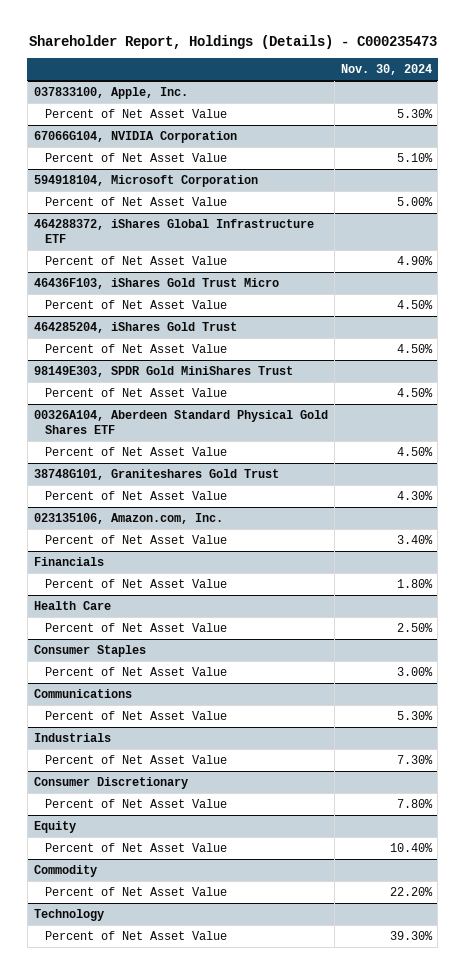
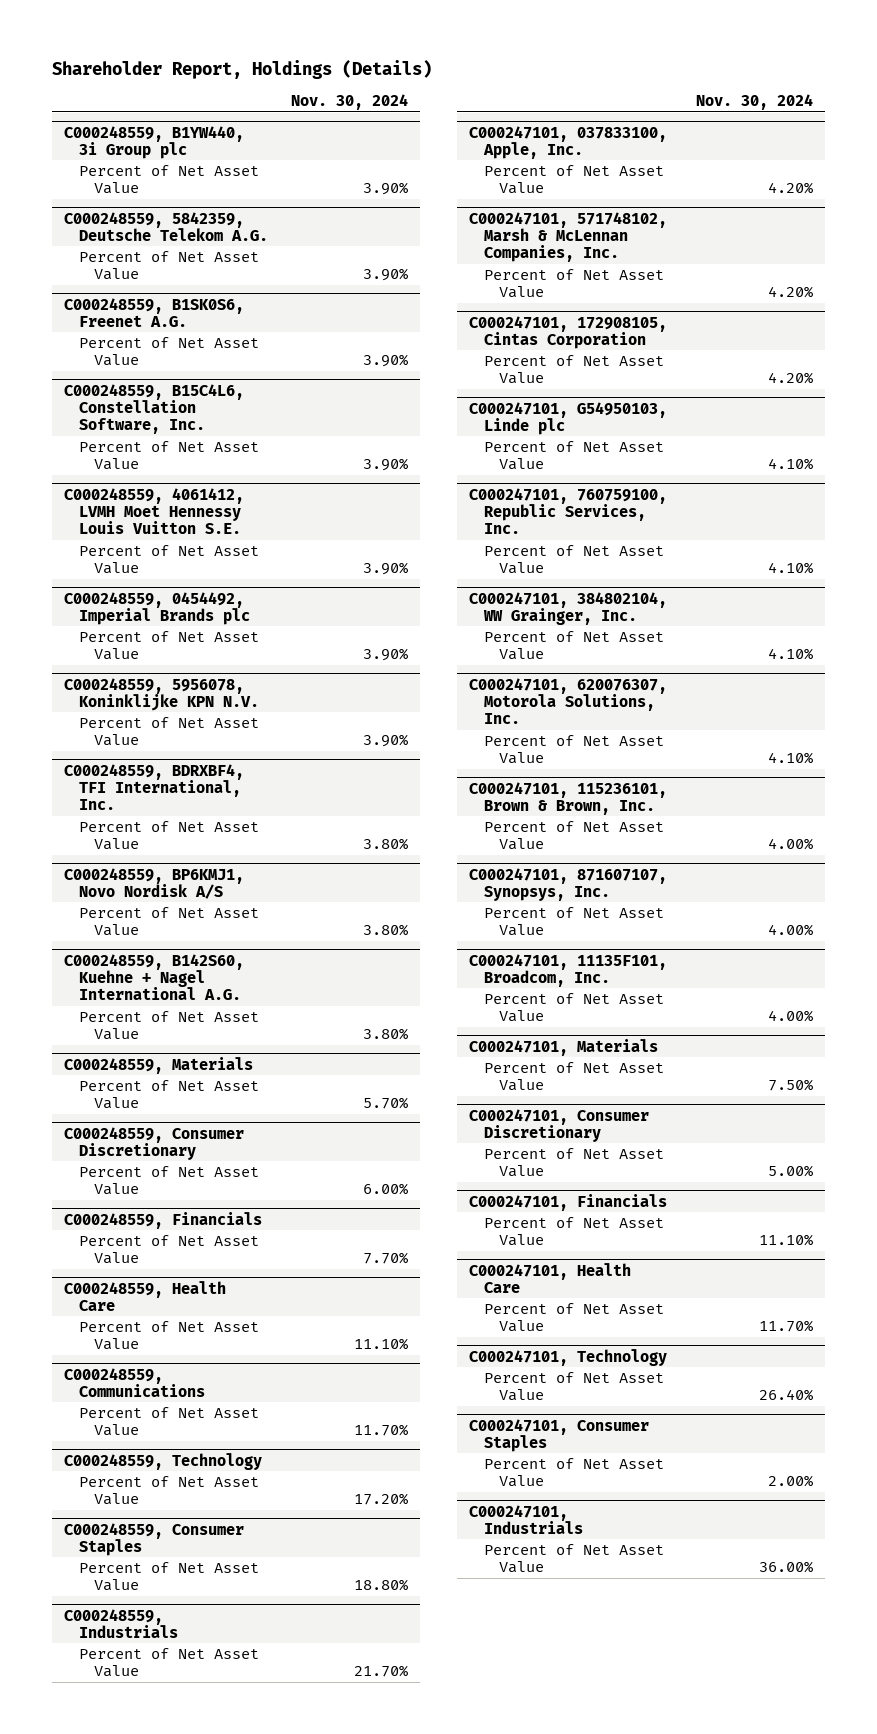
- Shareholder Report, Holdings (Details) - C000235473
+ Shareholder Report, Holdings (Details)
- 037833100, Apple, Inc.
- Percent of Net Asset Value | 5.30%
- 67066G104, NVIDIA Corporation
- Percent of Net Asset Value | 5.10%
- 594918104, Microsoft Corporation
+ C000248559, B1YW440, 3i Group plc
+ Percent of Net Asset Value | 3.90%
+ C000248559, 5842359, Deutsche Telekom A.G.
+ Percent of Net Asset Value | 3.90%
+ C000248559, B1SK0S6, Freenet A.G.
+ Percent of Net Asset Value | 3.90%
+ C000248559, B15C4L6, Constellation Software, Inc.
+ Percent of Net Asset Value | 3.90%
+ C000248559, 4061412, LVMH Moet Hennessy Louis Vuitton S.E.
+ Percent of Net Asset Value | 3.90%
+ C000248559, 0454492, Imperial Brands plc
+ Percent of Net Asset Value | 3.90%
+ C000248559, 5956078, Koninklijke KPN N.V.
+ Percent of Net Asset Value | 3.90%
+ C000248559, BDRXBF4, TFI International, Inc.
+ Percent of Net Asset Value | 3.80%
+ C000248559, BP6KMJ1, Novo Nordisk A/S
+ Percent of Net Asset Value | 3.80%
+ C000248559, B142S60, Kuehne + Nagel International A.G.
+ Percent of Net Asset Value | 3.80%
+ C000248559, Materials
+ Percent of Net Asset Value | 5.70%
+ C000248559, Consumer Discretionary
+ Percent of Net Asset Value | 6.00%
+ C000248559, Financials
+ Percent of Net Asset Value | 7.70%
+ C000248559, Health Care
+ Percent of Net Asset Value | 11.10%
+ C000248559, Communications
+ Percent of Net Asset Value | 11.70%
+ C000248559, Technology
+ Percent of Net Asset Value | 17.20%
+ C000248559, Consumer Staples
+ Percent of Net Asset Value | 18.80%
+ C000248559, Industrials
+ Percent of Net Asset Value | 21.70%
+ C000247101, 037833100, Apple, Inc.
+ Percent of Net Asset Value | 4.20%
+ C000247101, 571748102, Marsh & McLennan Companies, Inc.
+ Percent of Net Asset Value | 4.20%
+ C000247101, 172908105, Cintas Corporation
+ Percent of Net Asset Value | 4.20%
+ C000247101, G54950103, Linde plc
+ Percent of Net Asset Value | 4.10%
+ C000247101, 760759100, Republic Services, Inc.
+ Percent of Net Asset Value | 4.10%
+ C000247101, 384802104, WW Grainger, Inc.
+ Percent of Net Asset Value | 4.10%
+ C000247101, 620076307, Motorola Solutions, Inc.
+ Percent of Net Asset Value | 4.10%
+ C000247101, 115236101, Brown & Brown, Inc.
+ Percent of Net Asset Value | 4.00%
+ C000247101, 871607107, Synopsys, Inc.
+ Percent of Net Asset Value | 4.00%
+ C000247101, 11135F101, Broadcom, Inc.
+ Percent of Net Asset Value | 4.00%
+ C000247101, Materials
+ Percent of Net Asset Value | 7.50%
+ C000247101, Consumer Discretionary
- 464288372, iShares Global Infrastructure ETF
- Percent of Net Asset Value | 4.90%
- 46436F103, iShares Gold Trust Micro
- Percent of Net Asset Value | 4.50%
- 464285204, iShares Gold Trust
- Percent of Net Asset Value | 4.50%
- 98149E303, SPDR Gold MiniShares Trust
- Percent of Net Asset Value | 4.50%
- 00326A104, Aberdeen Standard Physical Gold Shares ETF
- Percent of Net Asset Value | 4.50%
- 38748G101, Graniteshares Gold Trust
- Percent of Net Asset Value | 4.30%
- 023135106, Amazon.com, Inc.
- Percent of Net Asset Value | 3.40%
- Financials
- Percent of Net Asset Value | 1.80%
- Health Care
- Percent of Net Asset Value | 2.50%
- Consumer Staples
- Percent of Net Asset Value | 3.00%
- Communications
- Percent of Net Asset Value | 5.30%
- Industrials
- Percent of Net Asset Value | 7.30%
- Consumer Discretionary
- Percent of Net Asset Value | 7.80%
- Equity
- Percent of Net Asset Value | 10.40%
- Commodity
- Percent of Net Asset Value | 22.20%
- Technology
- Percent of Net Asset Value | 39.30%
+ C000247101, Financials
+ Percent of Net Asset Value | 11.10%
+ C000247101, Health Care
+ Percent of Net Asset Value | 11.70%
+ C000247101, Technology
+ Percent of Net Asset Value | 26.40%
+ C000247101, Consumer Staples
+ Percent of Net Asset Value | 2.00%
+ C000247101, Industrials
+ Percent of Net Asset Value | 36.00%

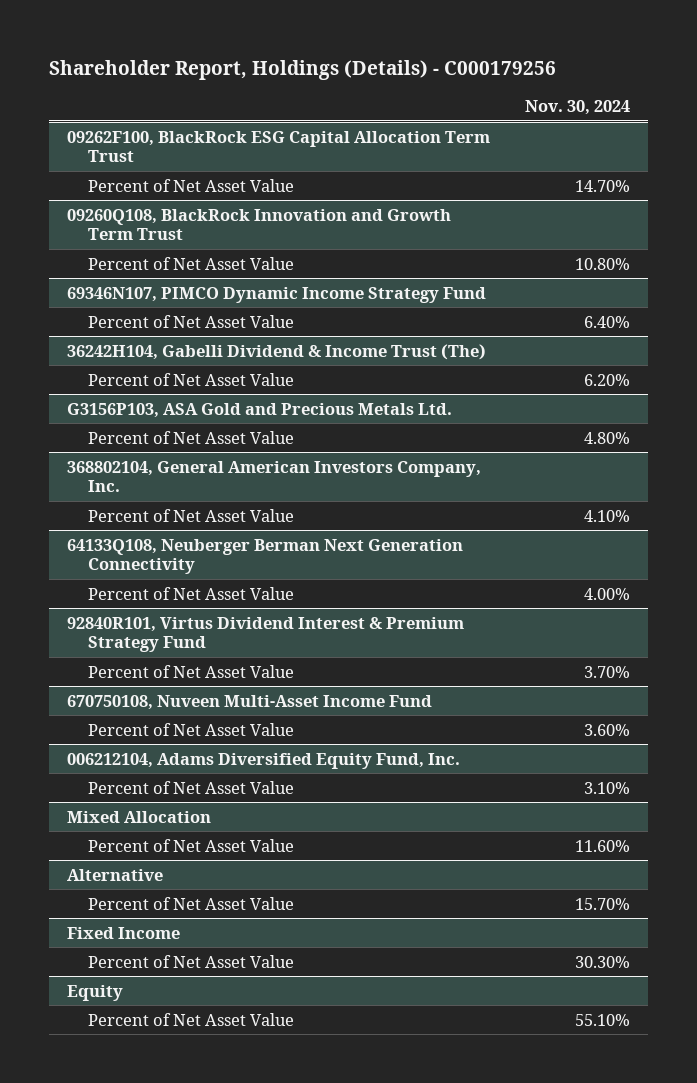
- Shareholder Report, Holdings (Details)
+ Shareholder Report, Holdings (Details) - C000179256
- C000248559, B1YW440, 3i Group plc
- Percent of Net Asset Value | 3.90%
- C000248559, 5842359, Deutsche Telekom A.G.
- Percent of Net Asset Value | 3.90%
- C000248559, B1SK0S6, Freenet A.G.
- Percent of Net Asset Value | 3.90%
- C000248559, B15C4L6, Constellation Software, Inc.
- Percent of Net Asset Value | 3.90%
- C000248559, 4061412, LVMH Moet Hennessy Louis Vuitton S.E.
- Percent of Net Asset Value | 3.90%
- C000248559, 0454492, Imperial Brands plc
- Percent of Net Asset Value | 3.90%
- C000248559, 5956078, Koninklijke KPN N.V.
- Percent of Net Asset Value | 3.90%
- C000248559, BDRXBF4, TFI International, Inc.
- Percent of Net Asset Value | 3.80%
- C000248559, BP6KMJ1, Novo Nordisk A/S
- Percent of Net Asset Value | 3.80%
- C000248559, B142S60, Kuehne + Nagel International A.G.
- Percent of Net Asset Value | 3.80%
- C000248559, Materials
- Percent of Net Asset Value | 5.70%
- C000248559, Consumer Discretionary
- Percent of Net Asset Value | 6.00%
- C000248559, Financials
- Percent of Net Asset Value | 7.70%
- C000248559, Health Care
- Percent of Net Asset Value | 11.10%
- C000248559, Communications
- Percent of Net Asset Value | 11.70%
- C000248559, Technology
- Percent of Net Asset Value | 17.20%
- C000248559, Consumer Staples
- Percent of Net Asset Value | 18.80%
- C000248559, Industrials
- Percent of Net Asset Value | 21.70%
- C000247101, 037833100, Apple, Inc.
- Percent of Net Asset Value | 4.20%
- C000247101, 571748102, Marsh & McLennan Companies, Inc.
- Percent of Net Asset Value | 4.20%
- C000247101, 172908105, Cintas Corporation
- Percent of Net Asset Value | 4.20%
- C000247101, G54950103, Linde plc
- Percent of Net Asset Value | 4.10%
- C000247101, 760759100, Republic Services, Inc.
- Percent of Net Asset Value | 4.10%
- C000247101, 384802104, WW Grainger, Inc.
- Percent of Net Asset Value | 4.10%
- C000247101, 620076307, Motorola Solutions, Inc.
+ 09262F100, BlackRock ESG Capital Allocation Term Trust
+ Percent of Net Asset Value | 14.70%
+ 09260Q108, BlackRock Innovation and Growth Term Trust
+ Percent of Net Asset Value | 10.80%
+ 69346N107, PIMCO Dynamic Income Strategy Fund
+ Percent of Net Asset Value | 6.40%
+ 36242H104, Gabelli Dividend & Income Trust (The)
+ Percent of Net Asset Value | 6.20%
+ G3156P103, ASA Gold and Precious Metals Ltd.
+ Percent of Net Asset Value | 4.80%
+ 368802104, General American Investors Company, Inc.
- C000247101, 115236101, Brown & Brown, Inc.
- Percent of Net Asset Value | 4.00%
- C000247101, 871607107, Synopsys, Inc.
- Percent of Net Asset Value | 4.00%
- C000247101, 11135F101, Broadcom, Inc.
+ 64133Q108, Neuberger Berman Next Generation Connectivity
- C000247101, Materials
- Percent of Net Asset Value | 7.50%
- C000247101, Consumer Discretionary
- Percent of Net Asset Value | 5.00%
- C000247101, Financials
- Percent of Net Asset Value | 11.10%
- C000247101, Health Care
- Percent of Net Asset Value | 11.70%
- C000247101, Technology
- Percent of Net Asset Value | 26.40%
- C000247101, Consumer Staples
- Percent of Net Asset Value | 2.00%
- C000247101, Industrials
- Percent of Net Asset Value | 36.00%
+ 92840R101, Virtus Dividend Interest & Premium Strategy Fund
+ Percent of Net Asset Value | 3.70%
+ 670750108, Nuveen Multi-Asset Income Fund
+ Percent of Net Asset Value | 3.60%
+ 006212104, Adams Diversified Equity Fund, Inc.
+ Percent of Net Asset Value | 3.10%
+ Mixed Allocation
+ Percent of Net Asset Value | 11.60%
+ Alternative
+ Percent of Net Asset Value | 15.70%
+ Fixed Income
+ Percent of Net Asset Value | 30.30%
+ Equity
+ Percent of Net Asset Value | 55.10%

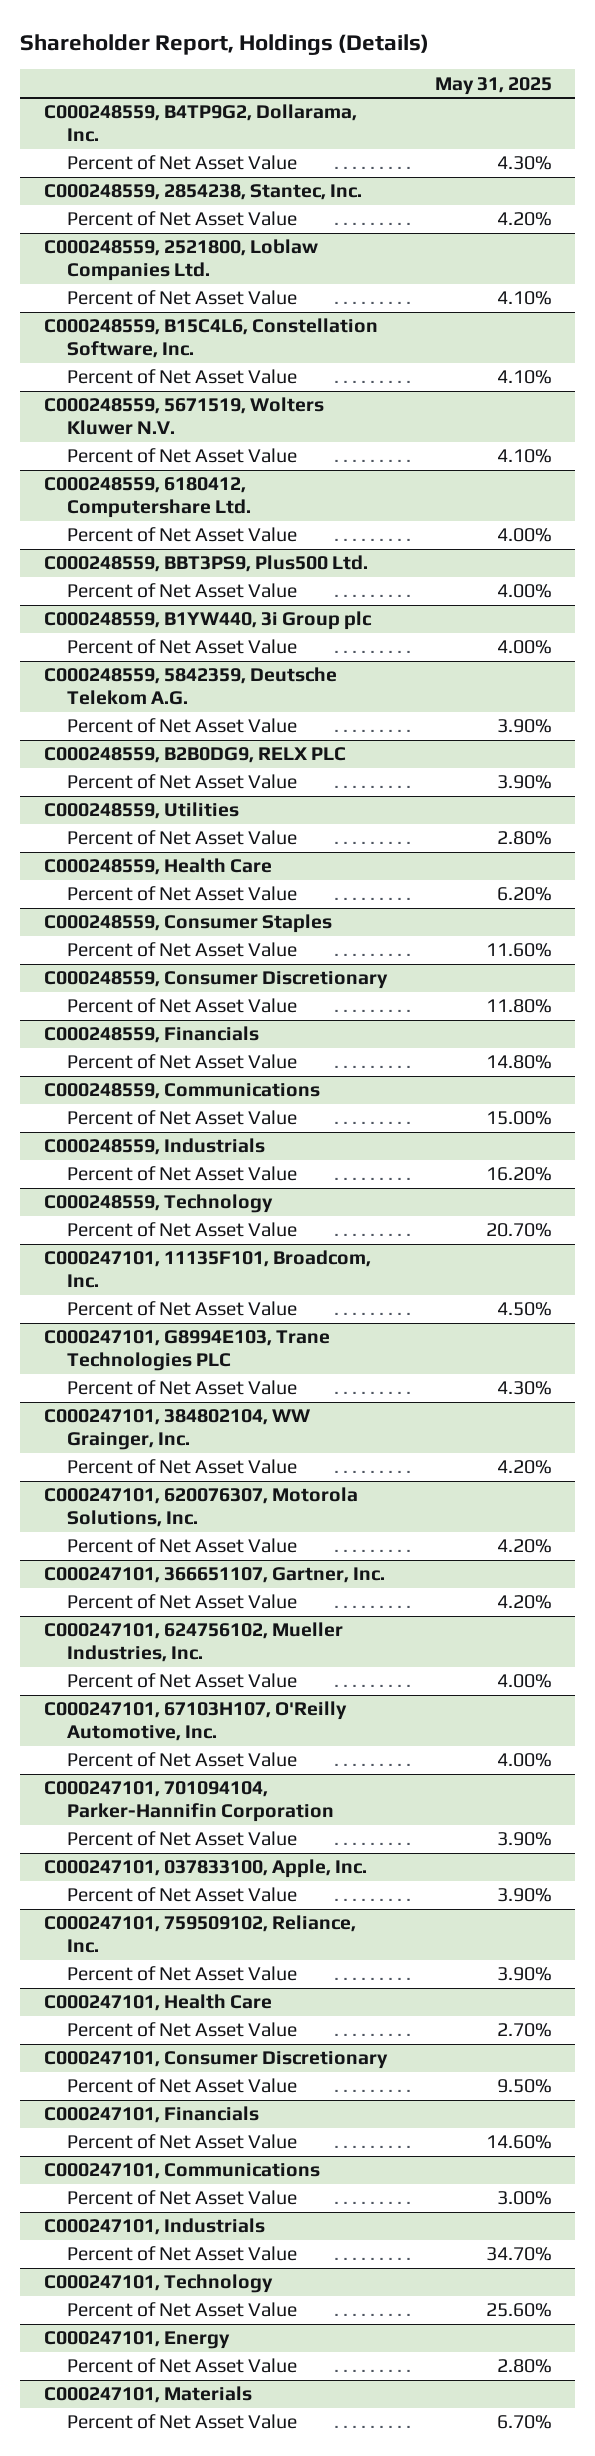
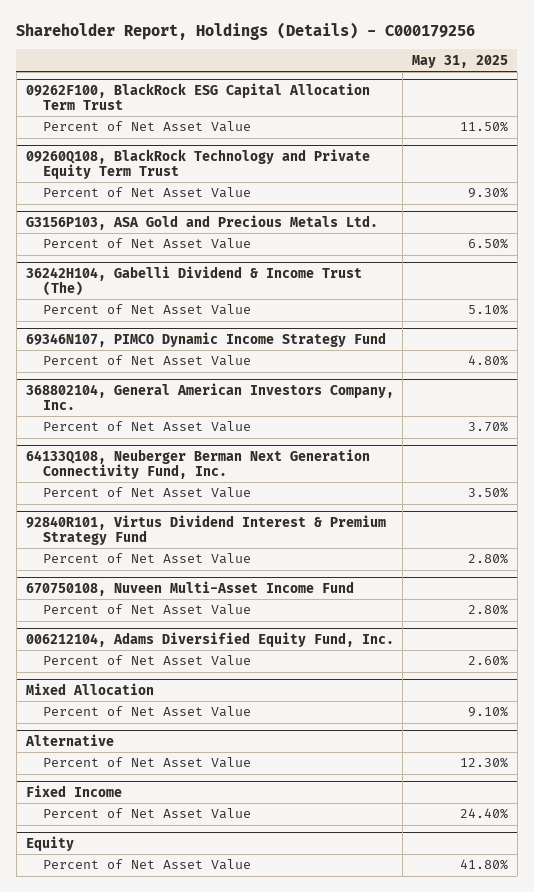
- Shareholder Report, Holdings (Details)
+ Shareholder Report, Holdings (Details) - C000179256
- C000248559, B4TP9G2, Dollarama, Inc.
- Percent of Net Asset Value | 4.30%
- C000248559, 2854238, Stantec, Inc.
- Percent of Net Asset Value | 4.20%
- C000248559, 2521800, Loblaw Companies Ltd.
- Percent of Net Asset Value | 4.10%
- C000248559, B15C4L6, Constellation Software, Inc.
- Percent of Net Asset Value | 4.10%
- C000248559, 5671519, Wolters Kluwer N.V.
- Percent of Net Asset Value | 4.10%
- C000248559, 6180412, Computershare Ltd.
- Percent of Net Asset Value | 4.00%
- C000248559, BBT3PS9, Plus500 Ltd.
- Percent of Net Asset Value | 4.00%
- C000248559, B1YW440, 3i Group plc
- Percent of Net Asset Value | 4.00%
- C000248559, 5842359, Deutsche Telekom A.G.
- Percent of Net Asset Value | 3.90%
- C000248559, B2B0DG9, RELX PLC
- Percent of Net Asset Value | 3.90%
- C000248559, Utilities
+ 09262F100, BlackRock ESG Capital Allocation Term Trust
+ Percent of Net Asset Value | 11.50%
+ 09260Q108, BlackRock Technology and Private Equity Term Trust
+ Percent of Net Asset Value | 9.30%
+ G3156P103, ASA Gold and Precious Metals Ltd.
+ Percent of Net Asset Value | 6.50%
+ 36242H104, Gabelli Dividend & Income Trust (The)
+ Percent of Net Asset Value | 5.10%
+ 69346N107, PIMCO Dynamic Income Strategy Fund
+ Percent of Net Asset Value | 4.80%
+ 368802104, General American Investors Company, Inc.
+ Percent of Net Asset Value | 3.70%
+ 64133Q108, Neuberger Berman Next Generation Connectivity Fund, Inc.
+ Percent of Net Asset Value | 3.50%
+ 92840R101, Virtus Dividend Interest & Premium Strategy Fund
- C000248559, Health Care
- Percent of Net Asset Value | 6.20%
- C000248559, Consumer Staples
- Percent of Net Asset Value | 11.60%
- C000248559, Consumer Discretionary
- Percent of Net Asset Value | 11.80%
- C000248559, Financials
- Percent of Net Asset Value | 14.80%
- C000248559, Communications
- Percent of Net Asset Value | 15.00%
- C000248559, Industrials
- Percent of Net Asset Value | 16.20%
- C000248559, Technology
- Percent of Net Asset Value | 20.70%
- C000247101, 11135F101, Broadcom, Inc.
- Percent of Net Asset Value | 4.50%
- C000247101, G8994E103, Trane Technologies PLC
- Percent of Net Asset Value | 4.30%
- C000247101, 384802104, WW Grainger, Inc.
- Percent of Net Asset Value | 4.20%
- C000247101, 620076307, Motorola Solutions, Inc.
- Percent of Net Asset Value | 4.20%
- C000247101, 366651107, Gartner, Inc.
- Percent of Net Asset Value | 4.20%
- C000247101, 624756102, Mueller Industries, Inc.
- Percent of Net Asset Value | 4.00%
- C000247101, 67103H107, O'Reilly Automotive, Inc.
- Percent of Net Asset Value | 4.00%
- C000247101, 701094104, Parker-Hannifin Corporation
- Percent of Net Asset Value | 3.90%
- C000247101, 037833100, Apple, Inc.
- Percent of Net Asset Value | 3.90%
- C000247101, 759509102, Reliance, Inc.
- Percent of Net Asset Value | 3.90%
- C000247101, Health Care
- Percent of Net Asset Value | 2.70%
- C000247101, Consumer Discretionary
- Percent of Net Asset Value | 9.50%
- C000247101, Financials
- Percent of Net Asset Value | 14.60%
- C000247101, Communications
- Percent of Net Asset Value | 3.00%
- C000247101, Industrials
- Percent of Net Asset Value | 34.70%
- C000247101, Technology
- Percent of Net Asset Value | 25.60%
- C000247101, Energy
+ 670750108, Nuveen Multi-Asset Income Fund
- C000247101, Materials
- Percent of Net Asset Value | 6.70%
+ 006212104, Adams Diversified Equity Fund, Inc.
+ Percent of Net Asset Value | 2.60%
+ Mixed Allocation
+ Percent of Net Asset Value | 9.10%
+ Alternative
+ Percent of Net Asset Value | 12.30%
+ Fixed Income
+ Percent of Net Asset Value | 24.40%
+ Equity
+ Percent of Net Asset Value | 41.80%

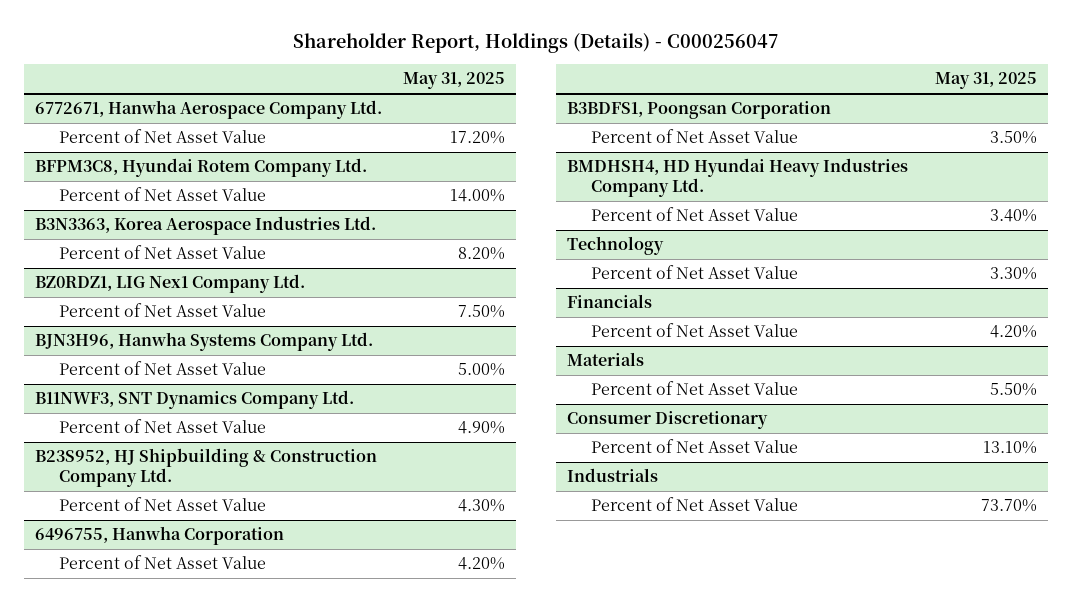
- Shareholder Report, Holdings (Details) - C000179256
+ Shareholder Report, Holdings (Details) - C000256047
- 09262F100, BlackRock ESG Capital Allocation Term Trust
- Percent of Net Asset Value | 11.50%
- 09260Q108, BlackRock Technology and Private Equity Term Trust
- Percent of Net Asset Value | 9.30%
- G3156P103, ASA Gold and Precious Metals Ltd.
- Percent of Net Asset Value | 6.50%
- 36242H104, Gabelli Dividend & Income Trust (The)
- Percent of Net Asset Value | 5.10%
- 69346N107, PIMCO Dynamic Income Strategy Fund
- Percent of Net Asset Value | 4.80%
- 368802104, General American Investors Company, Inc.
- Percent of Net Asset Value | 3.70%
- 64133Q108, Neuberger Berman Next Generation Connectivity Fund, Inc.
+ 6772671, Hanwha Aerospace Company Ltd.
+ Percent of Net Asset Value | 17.20%
+ BFPM3C8, Hyundai Rotem Company Ltd.
+ Percent of Net Asset Value | 14.00%
+ B3N3363, Korea Aerospace Industries Ltd.
+ Percent of Net Asset Value | 8.20%
+ BZ0RDZ1, LIG Nex1 Company Ltd.
+ Percent of Net Asset Value | 7.50%
+ BJN3H96, Hanwha Systems Company Ltd.
+ Percent of Net Asset Value | 5.00%
+ B11NWF3, SNT Dynamics Company Ltd.
+ Percent of Net Asset Value | 4.90%
+ B23S952, HJ Shipbuilding & Construction Company Ltd.
+ Percent of Net Asset Value | 4.30%
+ 6496755, Hanwha Corporation
+ Percent of Net Asset Value | 4.20%
+ B3BDFS1, Poongsan Corporation
- 92840R101, Virtus Dividend Interest & Premium Strategy Fund
- Percent of Net Asset Value | 2.80%
- 670750108, Nuveen Multi-Asset Income Fund
- Percent of Net Asset Value | 2.80%
- 006212104, Adams Diversified Equity Fund, Inc.
- Percent of Net Asset Value | 2.60%
- Mixed Allocation
- Percent of Net Asset Value | 9.10%
- Alternative
- Percent of Net Asset Value | 12.30%
- Fixed Income
- Percent of Net Asset Value | 24.40%
- Equity
- Percent of Net Asset Value | 41.80%
+ BMDHSH4, HD Hyundai Heavy Industries Company Ltd.
+ Percent of Net Asset Value | 3.40%
+ Technology
+ Percent of Net Asset Value | 3.30%
+ Financials
+ Percent of Net Asset Value | 4.20%
+ Materials
+ Percent of Net Asset Value | 5.50%
+ Consumer Discretionary
+ Percent of Net Asset Value | 13.10%
+ Industrials
+ Percent of Net Asset Value | 73.70%

